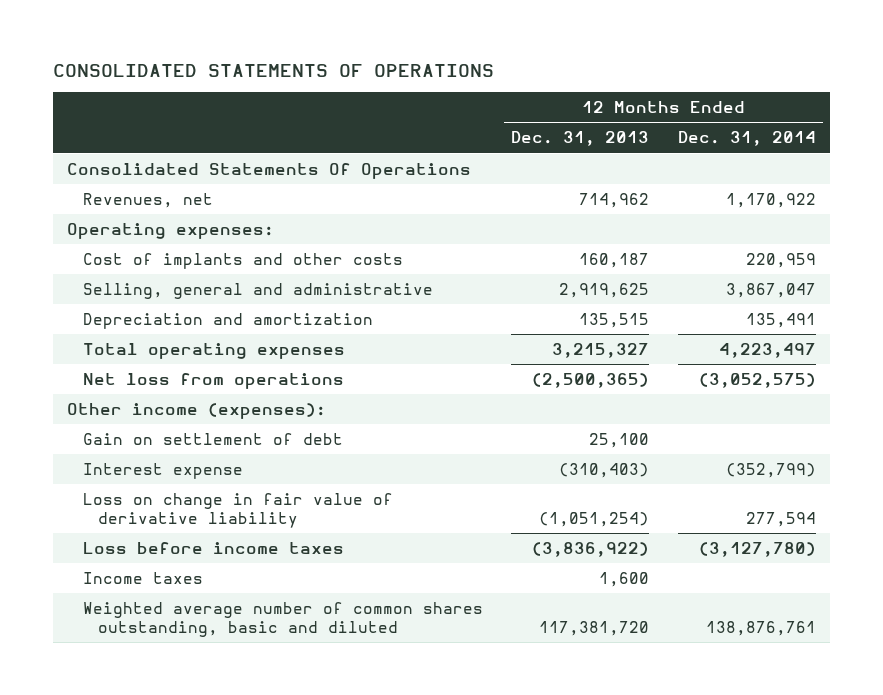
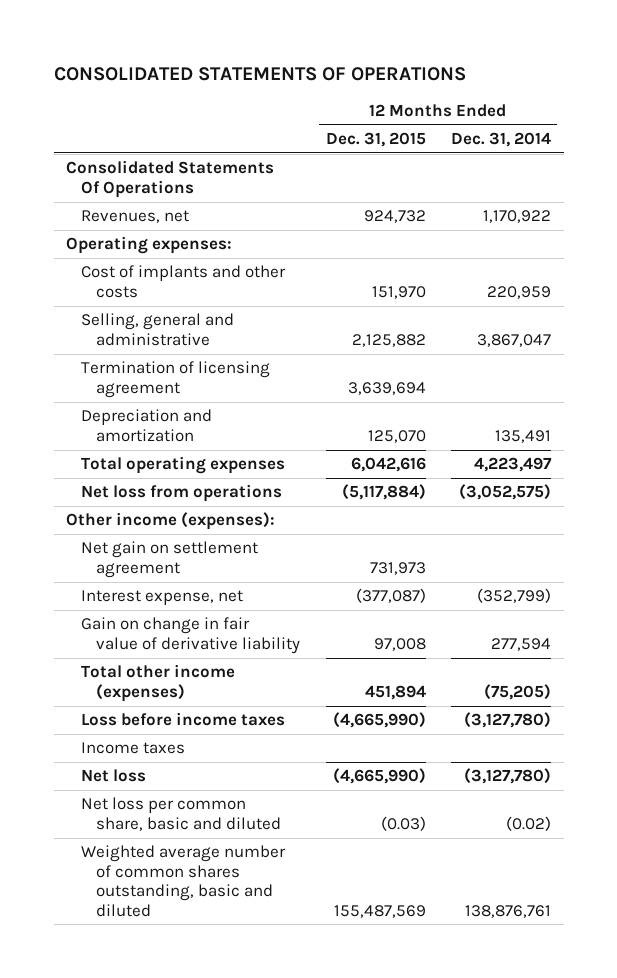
- | 12 Months Ended Dec. 31, 2013 | 12 Months Ended Dec. 31, 2014
+ | 12 Months Ended Dec. 31, 2015 | 12 Months Ended Dec. 31, 2014
+ Termination of licensing agreement | 3,639,694 |
- Gain on settlement of debt | 25,100 |
- Interest expense | (310,403) | (352,799)
- Loss on change in fair value of derivative liability | (1,051,254) | 277,594
+ Net gain on settlement agreement | 731,973 |
+ Interest expense, net | (377,087) | (352,799)
+ Gain on change in fair value of derivative liability | 97,008 | 277,594
+ Total other income (expenses) | 451,894 | (75,205)
+ Net loss | (4,665,990) | (3,127,780)
+ Net loss per common share, basic and diluted | (0.03) | (0.02)

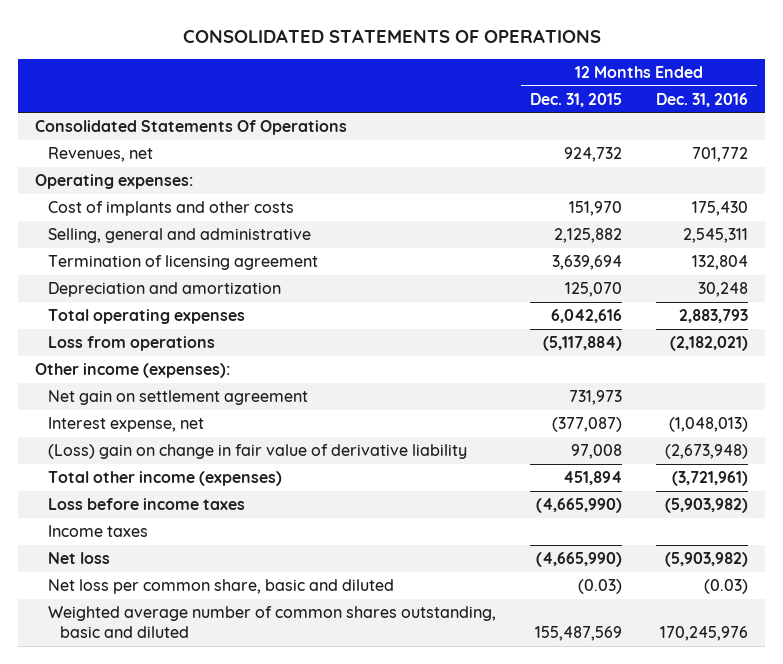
- | 12 Months Ended Dec. 31, 2015 | 12 Months Ended Dec. 31, 2014
+ | 12 Months Ended Dec. 31, 2015 | 12 Months Ended Dec. 31, 2016
- Net loss from operations | (5,117,884) | (3,052,575)
+ Loss from operations | (5,117,884) | (2,182,021)
- Gain on change in fair value of derivative liability | 97,008 | 277,594
+ (Loss) gain on change in fair value of derivative liability | 97,008 | (2,673,948)

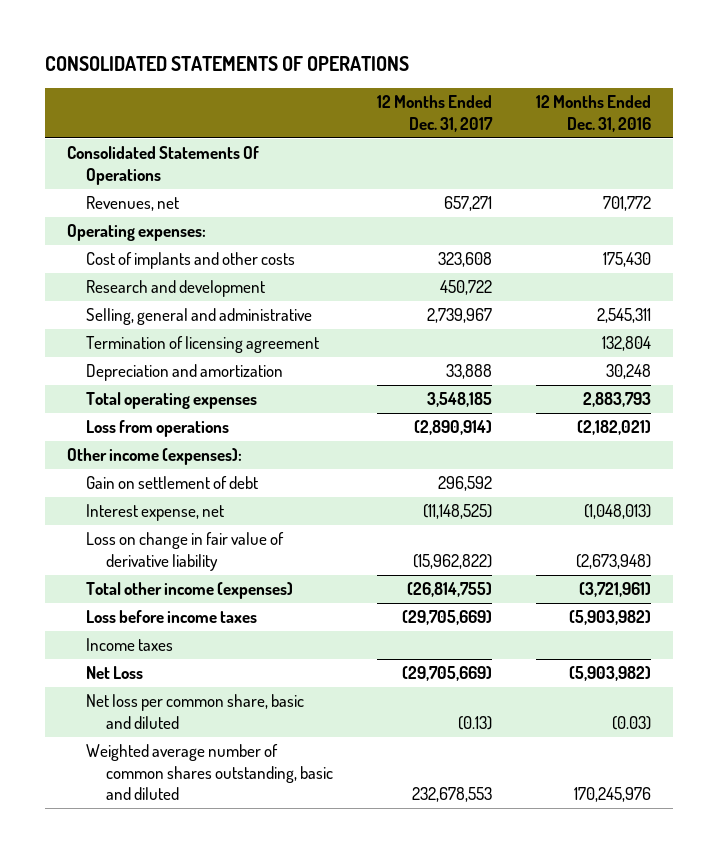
- | 12 Months Ended Dec. 31, 2015 | 12 Months Ended Dec. 31, 2016
+ | 12 Months Ended Dec. 31, 2017 | 12 Months Ended Dec. 31, 2016
+ Research and development | 450,722 |
- Net gain on settlement agreement | 731,973 |
+ Gain on settlement of debt | 296,592 |
- (Loss) gain on change in fair value of derivative liability | 97,008 | (2,673,948)
+ Loss on change in fair value of derivative liability | (15,962,822) | (2,673,948)
- Net loss | (4,665,990) | (5,903,982)
+ Net Loss | (29,705,669) | (5,903,982)

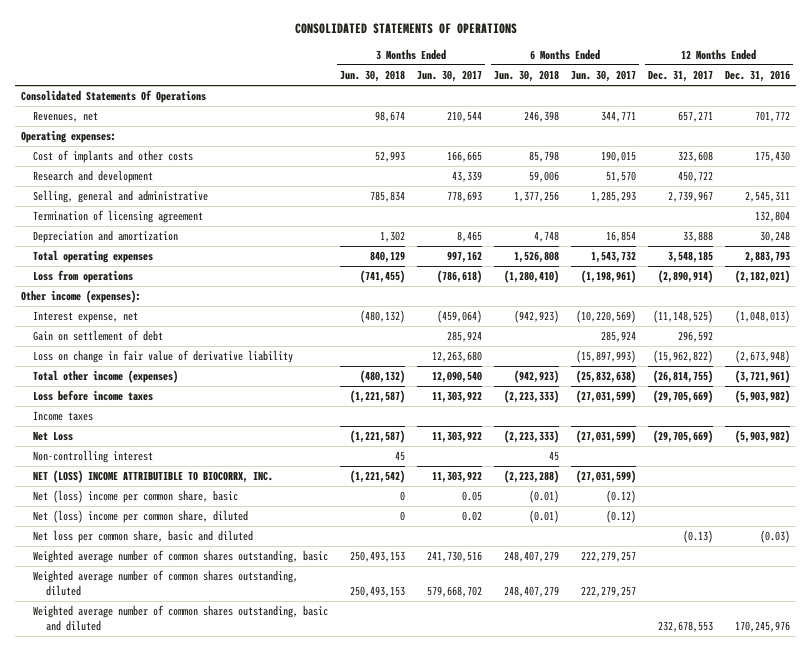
- | 12 Months Ended Dec. 31, 2017 | 12 Months Ended Dec. 31, 2016
+ | 3 Months Ended Jun. 30, 2018 | 3 Months Ended Jun. 30, 2017 | 6 Months Ended Jun. 30, 2018 | 6 Months Ended Jun. 30, 2017 | 12 Months Ended Dec. 31, 2017 | 12 Months Ended Dec. 31, 2016
moved down: Gain on settlement of debt | | 285,924 | | 285,924 | 296,592 |
+ Non-controlling interest | 45 | | 45 | | |
+ NET (LOSS) INCOME ATTRIBUTIBLE TO BIOCORRX, INC. | (1,221,542) | 11,303,922 | (2,223,288) | (27,031,599) | |
+ Net (loss) income per common share, basic | 0 | 0.05 | (0.01) | (0.12) | |
+ Net (loss) income per common share, diluted | 0 | 0.02 | (0.01) | (0.12) | |
+ Weighted average number of common shares outstanding, basic | 250,493,153 | 241,730,516 | 248,407,279 | 222,279,257 | |
+ Weighted average number of common shares outstanding, diluted | 250,493,153 | 579,668,702 | 248,407,279 | 222,279,257 | |

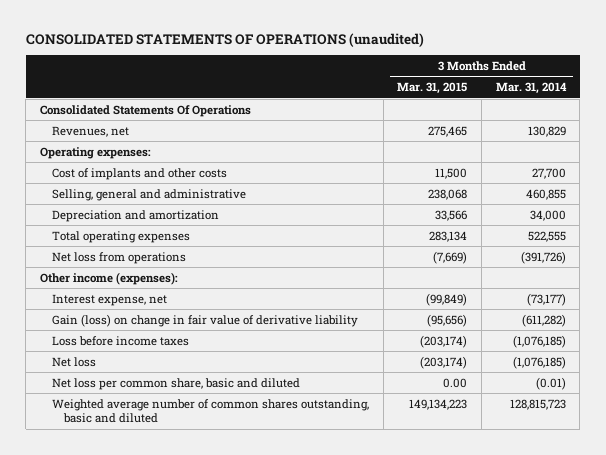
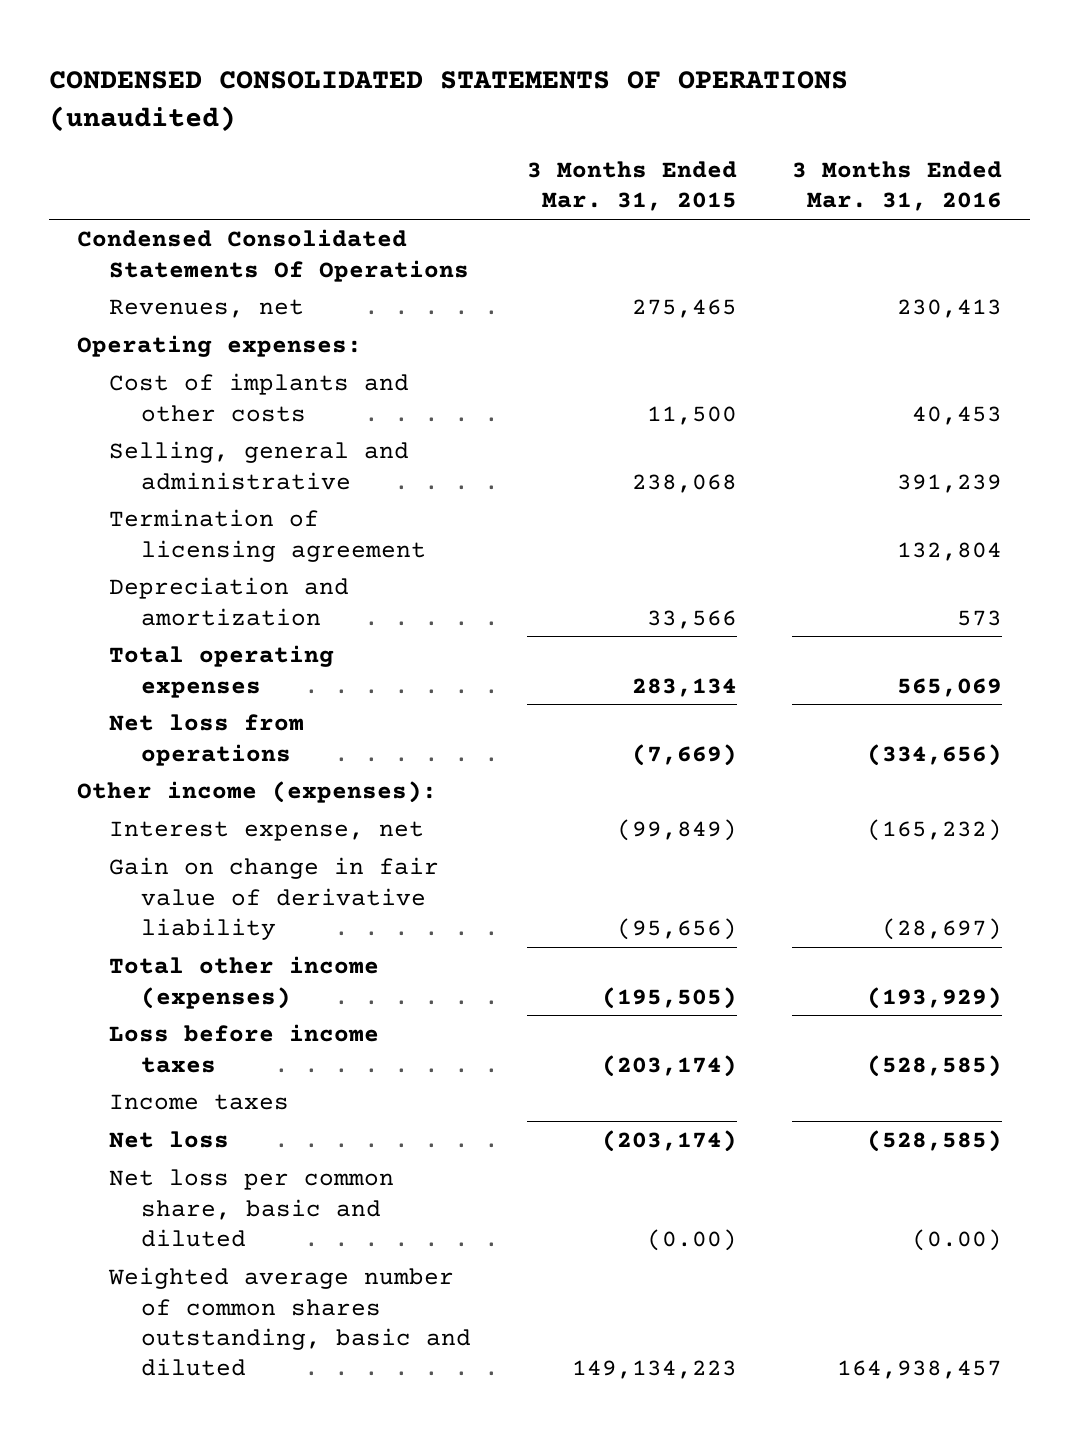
- CONSOLIDATED STATEMENTS OF OPERATIONS (unaudited)
+ CONDENSED CONSOLIDATED STATEMENTS OF OPERATIONS (unaudited)
- | 3 Months Ended Mar. 31, 2015 | 3 Months Ended Mar. 31, 2014
+ | 3 Months Ended Mar. 31, 2015 | 3 Months Ended Mar. 31, 2016
- Consolidated Statements Of Operations
+ Condensed Consolidated Statements Of Operations
+ Termination of licensing agreement | | 132,804
- Gain (loss) on change in fair value of derivative liability | (95,656) | (611,282)
+ Gain on change in fair value of derivative liability | (95,656) | (28,697)
+ Total other income (expenses) | (195,505) | (193,929)
+ Income taxes
- Net loss per common share, basic and diluted | 0.00 | (0.01)
+ Net loss per common share, basic and diluted | (0.00) | (0.00)

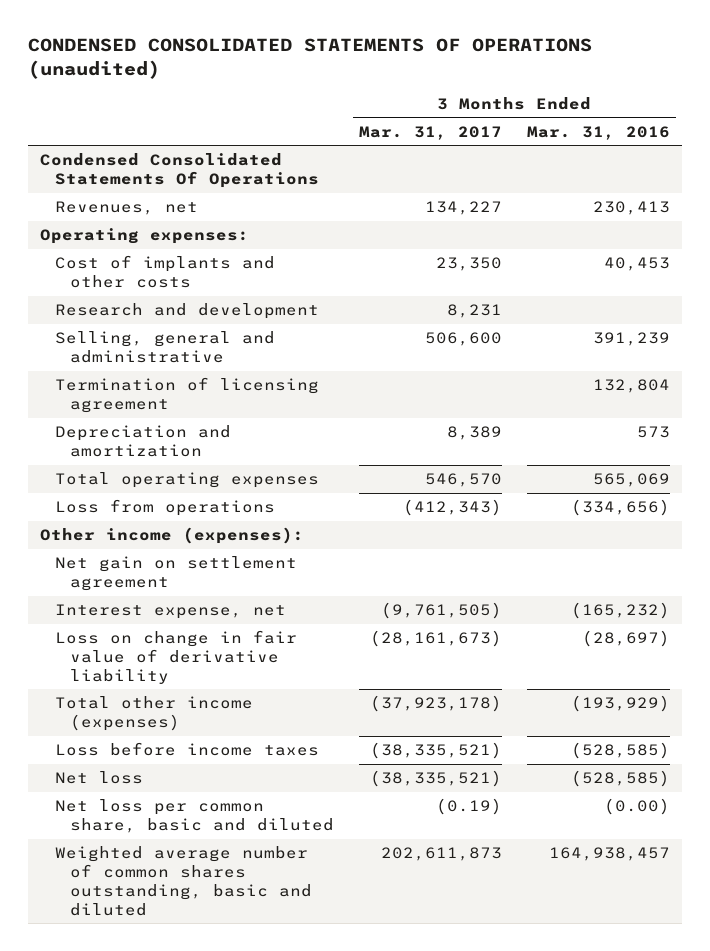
- | 3 Months Ended Mar. 31, 2015 | 3 Months Ended Mar. 31, 2016
+ | 3 Months Ended Mar. 31, 2017 | 3 Months Ended Mar. 31, 2016
+ Research and development | 8,231 |
- Net loss from operations | (7,669) | (334,656)
+ Loss from operations | (412,343) | (334,656)
+ Net gain on settlement agreement
- Gain on change in fair value of derivative liability | (95,656) | (28,697)
+ Loss on change in fair value of derivative liability | (28,161,673) | (28,697)
- Income taxes

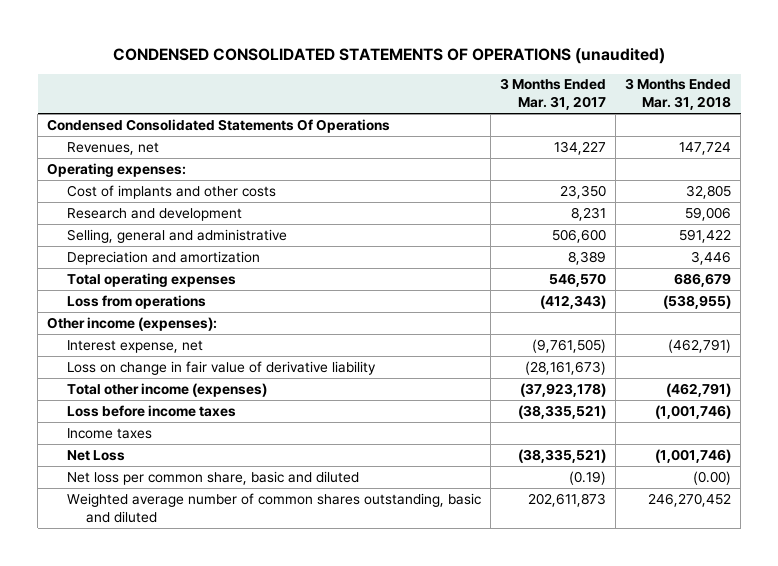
- | 3 Months Ended Mar. 31, 2017 | 3 Months Ended Mar. 31, 2016
+ | 3 Months Ended Mar. 31, 2017 | 3 Months Ended Mar. 31, 2018
- Termination of licensing agreement | | 132,804
- Net gain on settlement agreement
- Net loss | (38,335,521) | (528,585)
+ Income taxes
+ Net Loss | (38,335,521) | (1,001,746)

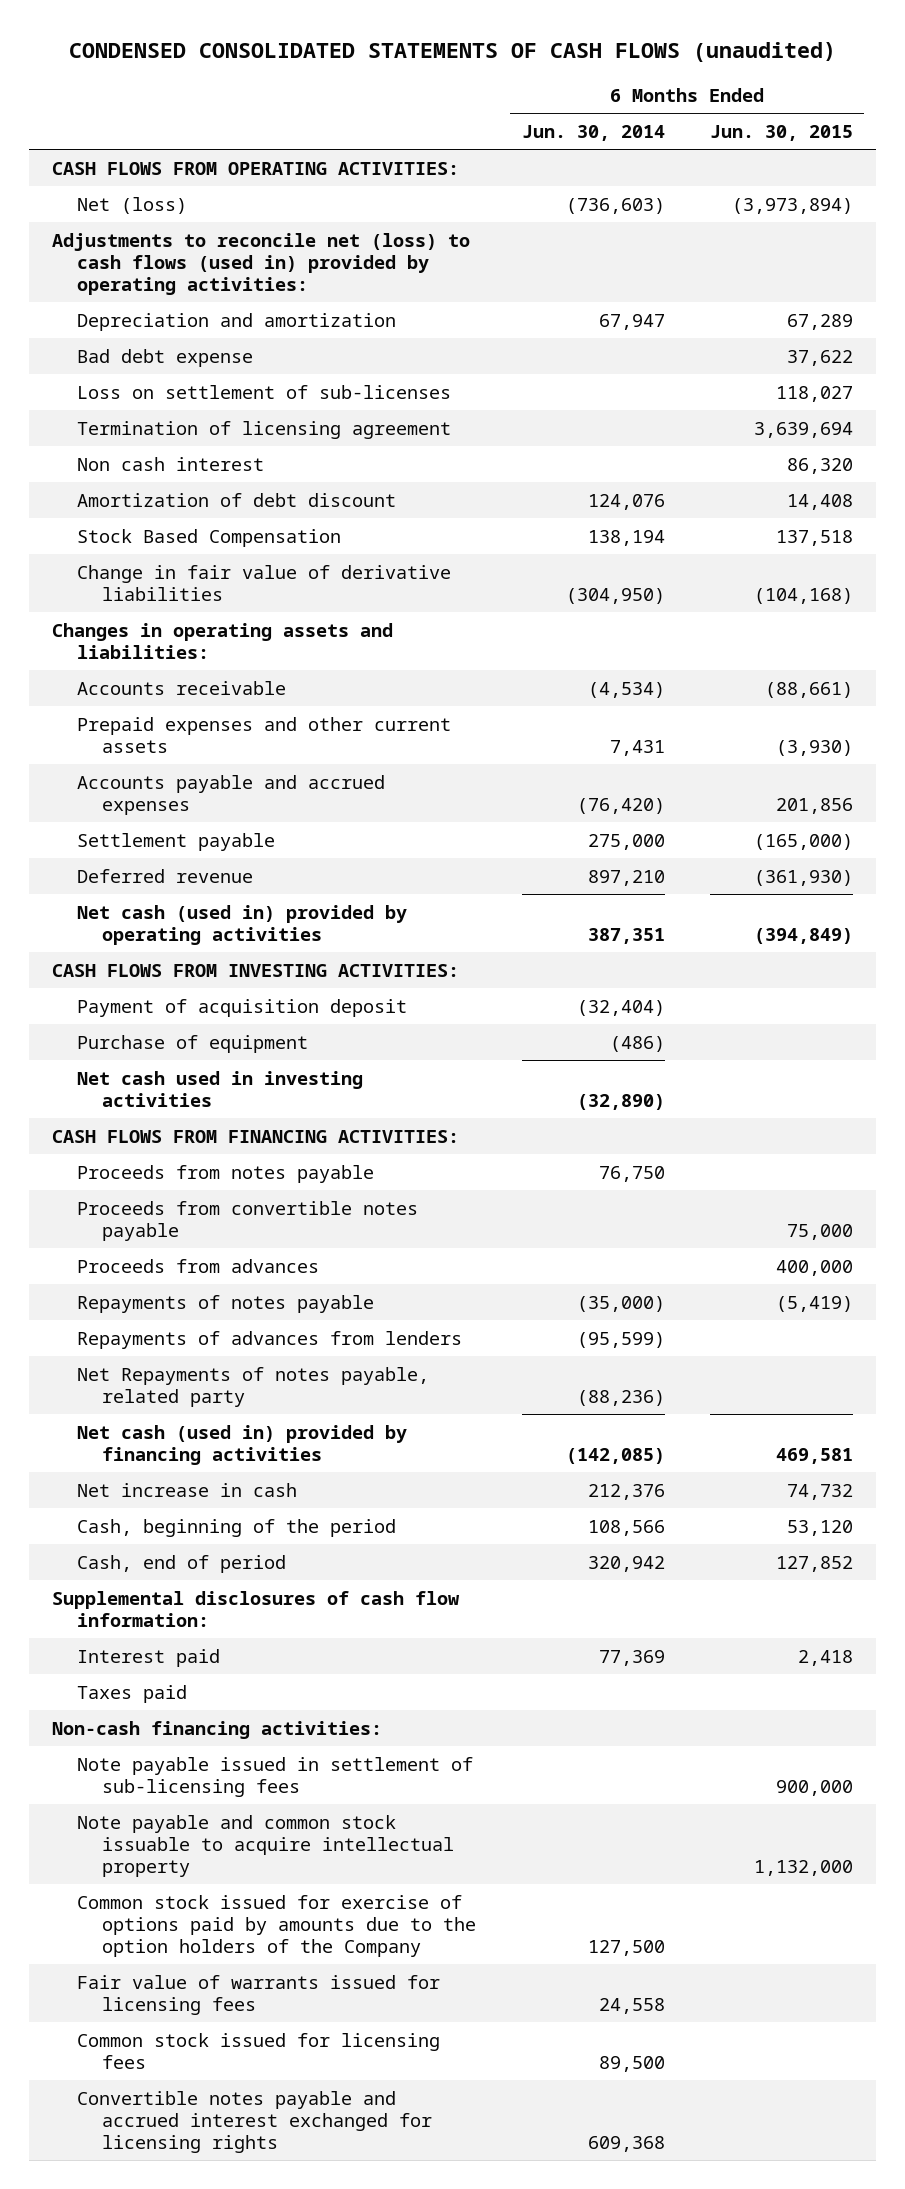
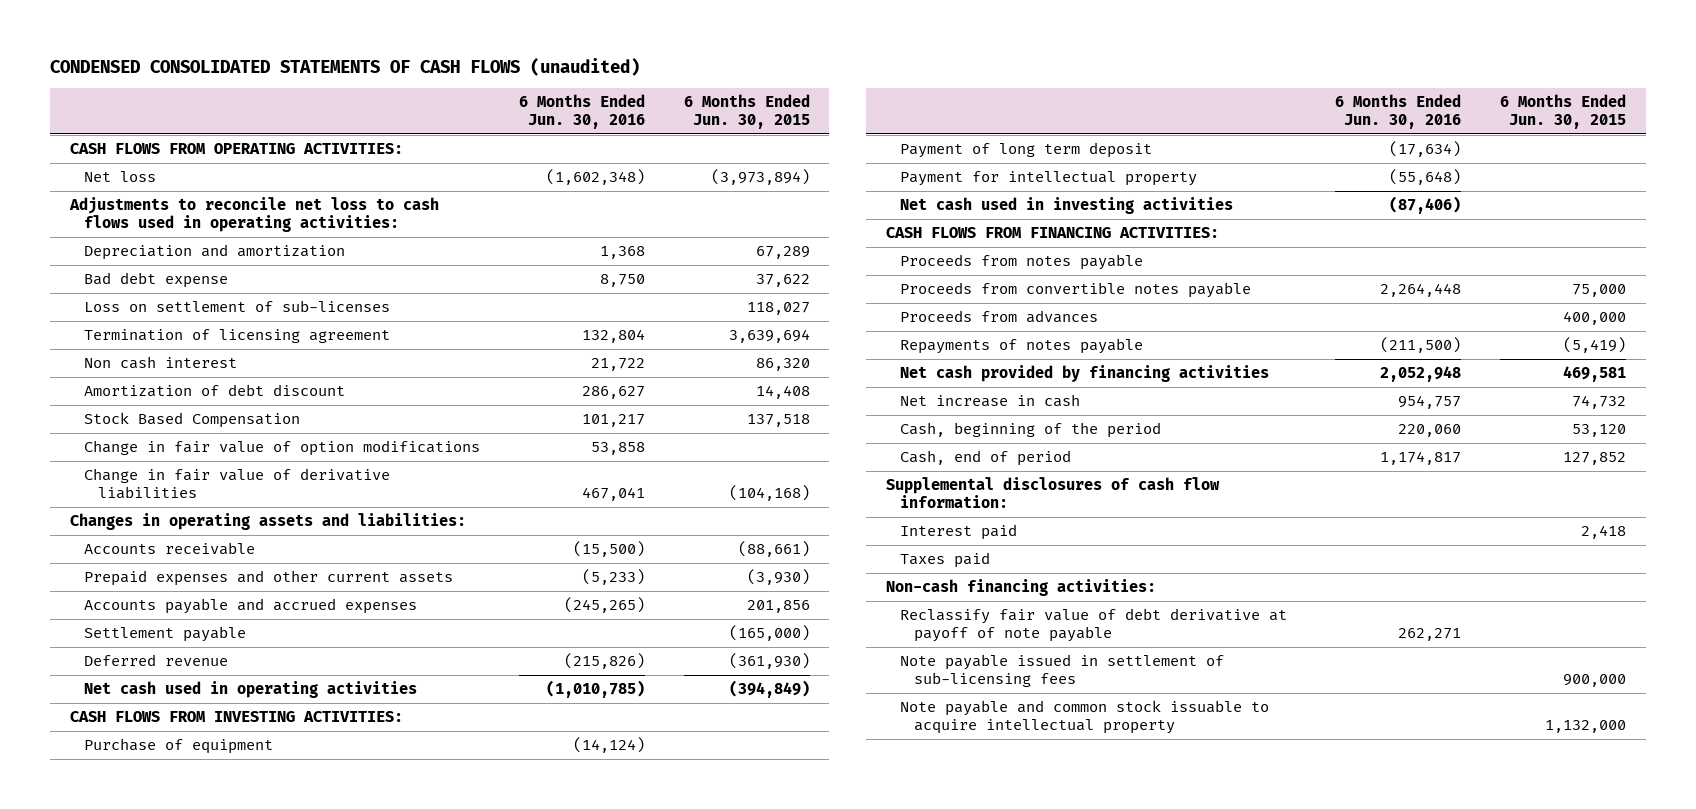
- | 6 Months Ended Jun. 30, 2014 | 6 Months Ended Jun. 30, 2015
+ | 6 Months Ended Jun. 30, 2016 | 6 Months Ended Jun. 30, 2015
- Net (loss) | (736,603) | (3,973,894)
- Adjustments to reconcile net (loss) to cash flows (used in) provided by operating activities:
+ Net loss | (1,602,348) | (3,973,894)
+ Adjustments to reconcile net loss to cash flows used in operating activities:
+ Change in fair value of option modifications | 53,858 |
- Net cash (used in) provided by operating activities | 387,351 | (394,849)
+ Net cash used in operating activities | (1,010,785) | (394,849)
- Payment of acquisition deposit | (32,404) |
+ Payment of long term deposit | (17,634) |
+ Payment for intellectual property | (55,648) |
- Repayments of advances from lenders | (95,599) |
- Net Repayments of notes payable, related party | (88,236) |
- Net cash (used in) provided by financing activities | (142,085) | 469,581
+ Net cash provided by financing activities | 2,052,948 | 469,581
+ Reclassify fair value of debt derivative at payoff of note payable | 262,271 |
- Common stock issued for exercise of options paid by amounts due to the option holders of the Company | 127,500 |
- Fair value of warrants issued for licensing fees | 24,558 |
- Common stock issued for licensing fees | 89,500 |
- Convertible notes payable and accrued interest exchanged for licensing rights | 609,368 |

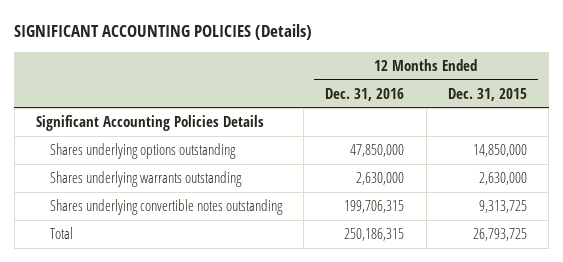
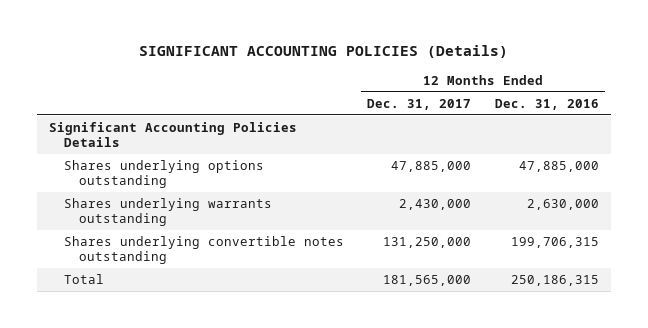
- | 12 Months Ended Dec. 31, 2016 | 12 Months Ended Dec. 31, 2015
+ | 12 Months Ended Dec. 31, 2017 | 12 Months Ended Dec. 31, 2016
- Shares underlying options outstanding | 47,850,000 | 14,850,000
+ Shares underlying options outstanding | 47,885,000 | 47,885,000

